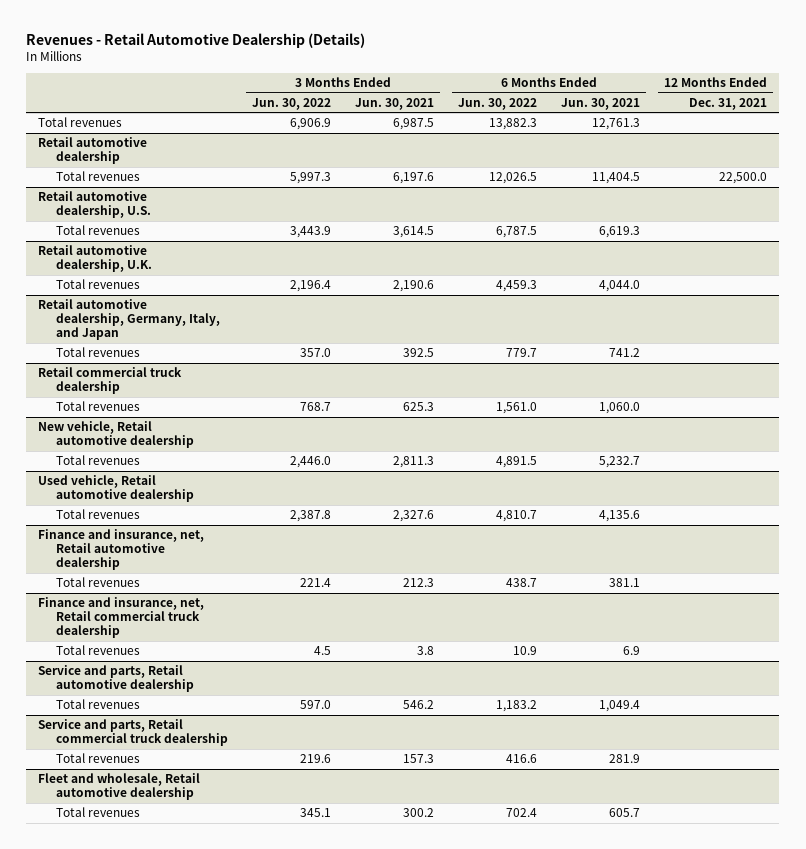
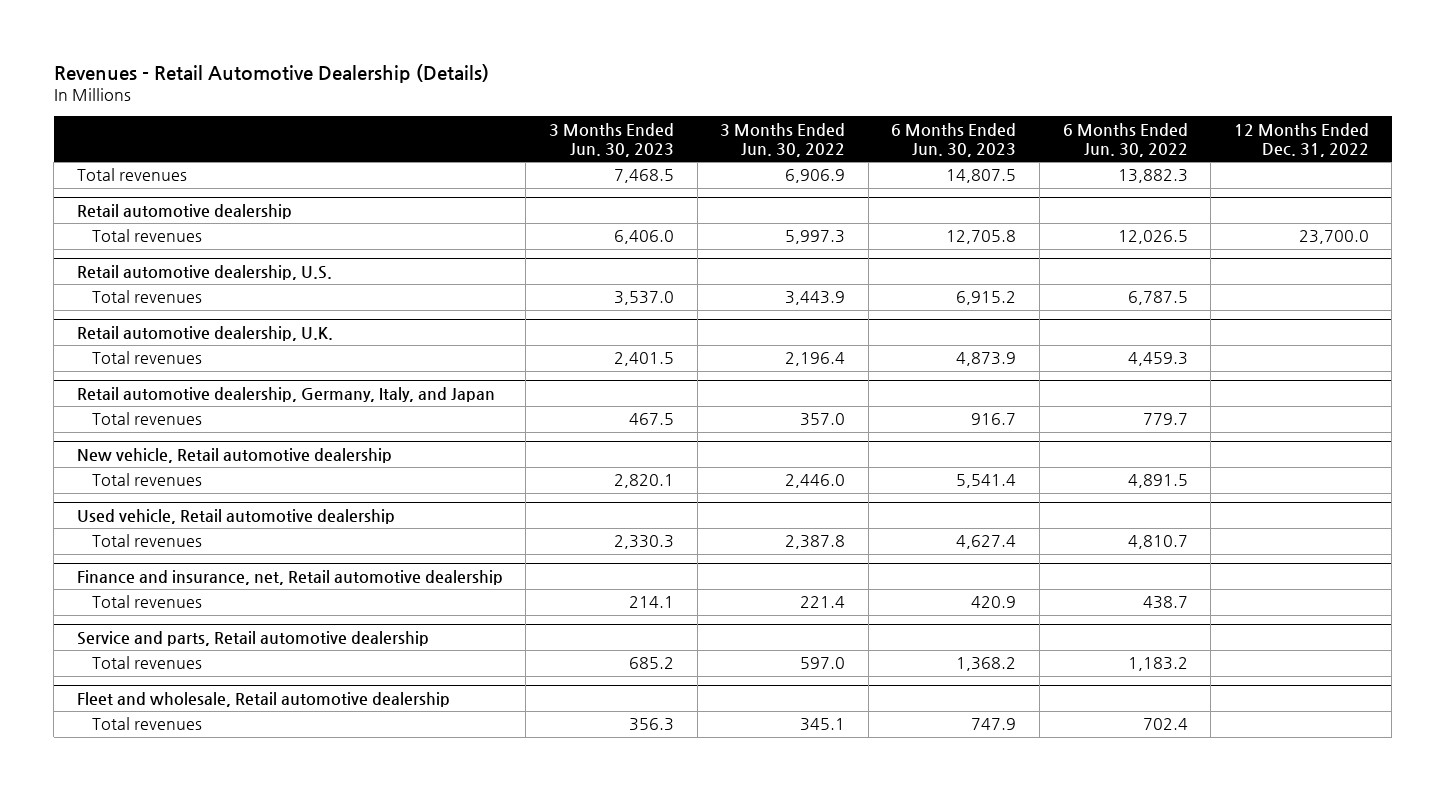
- | 3 Months Ended Jun. 30, 2022 | 3 Months Ended Jun. 30, 2021 | 6 Months Ended Jun. 30, 2022 | 6 Months Ended Jun. 30, 2021 | 12 Months Ended Dec. 31, 2021
+ | 3 Months Ended Jun. 30, 2023 | 3 Months Ended Jun. 30, 2022 | 6 Months Ended Jun. 30, 2023 | 6 Months Ended Jun. 30, 2022 | 12 Months Ended Dec. 31, 2022
- Retail commercial truck dealership
- Total revenues | 768.7 | 625.3 | 1,561.0 | 1,060.0 |
- Finance and insurance, net, Retail commercial truck dealership
- Total revenues | 4.5 | 3.8 | 10.9 | 6.9 |
- Service and parts, Retail commercial truck dealership
- Total revenues | 219.6 | 157.3 | 416.6 | 281.9 |

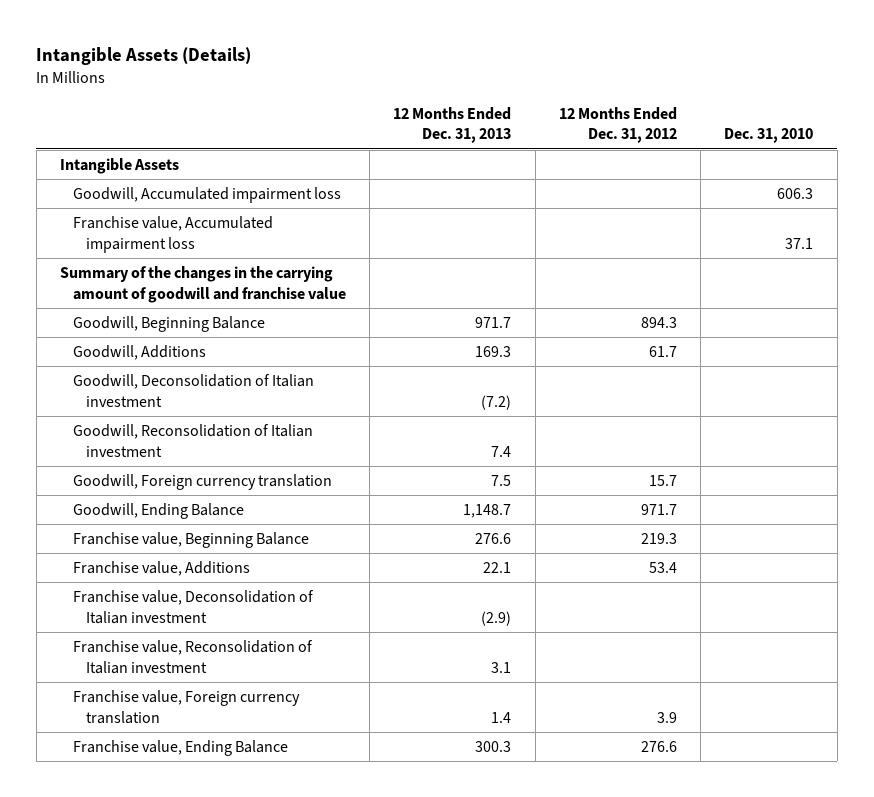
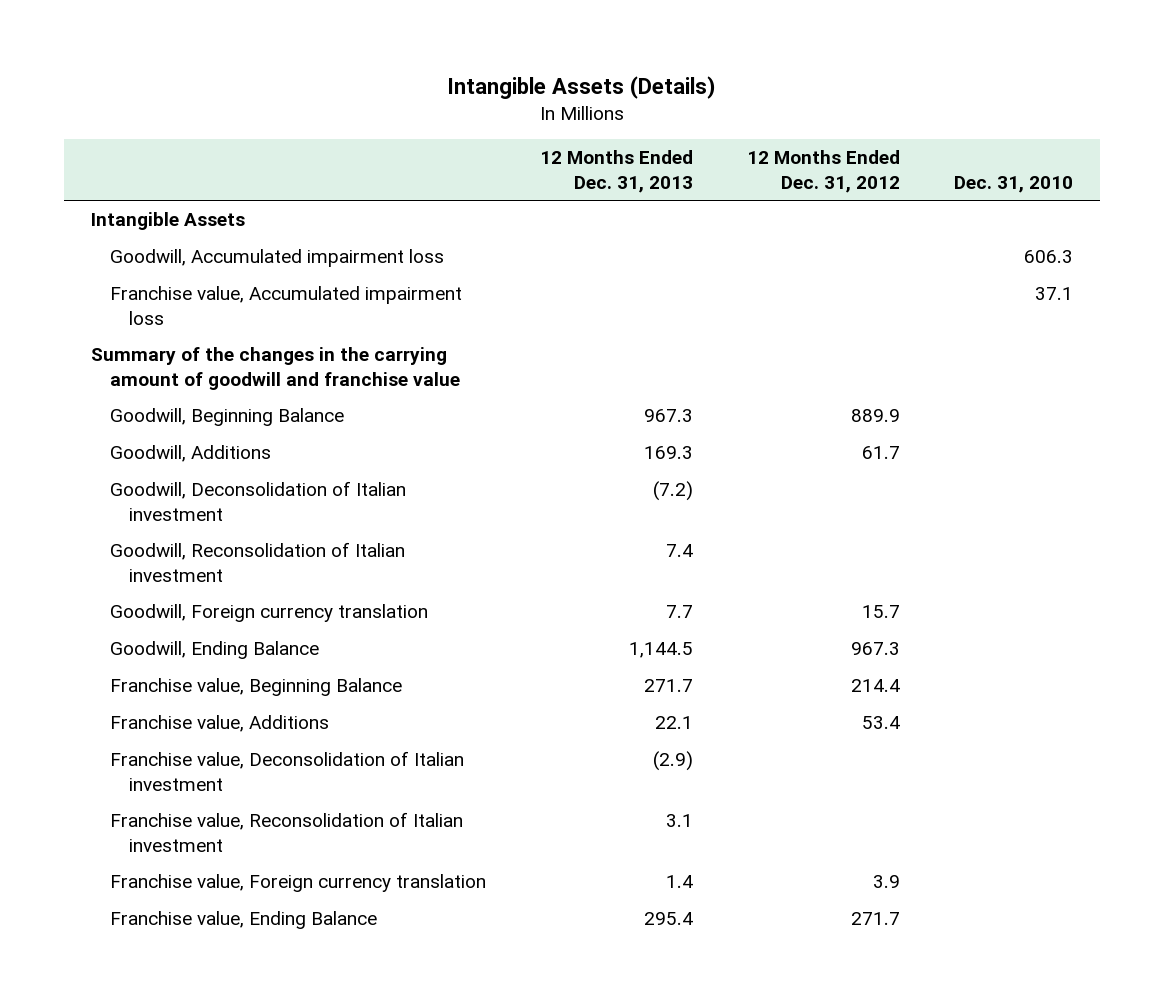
- Goodwill, Beginning Balance | 971.7 | 894.3 |
+ Goodwill, Beginning Balance | 967.3 | 889.9 |
- Goodwill, Foreign currency translation | 7.5 | 15.7 |
- Goodwill, Ending Balance | 1,148.7 | 971.7 |
- Franchise value, Beginning Balance | 276.6 | 219.3 |
+ Goodwill, Foreign currency translation | 7.7 | 15.7 |
+ Goodwill, Ending Balance | 1,144.5 | 967.3 |
+ Franchise value, Beginning Balance | 271.7 | 214.4 |
- Franchise value, Ending Balance | 300.3 | 276.6 |
+ Franchise value, Ending Balance | 295.4 | 271.7 |

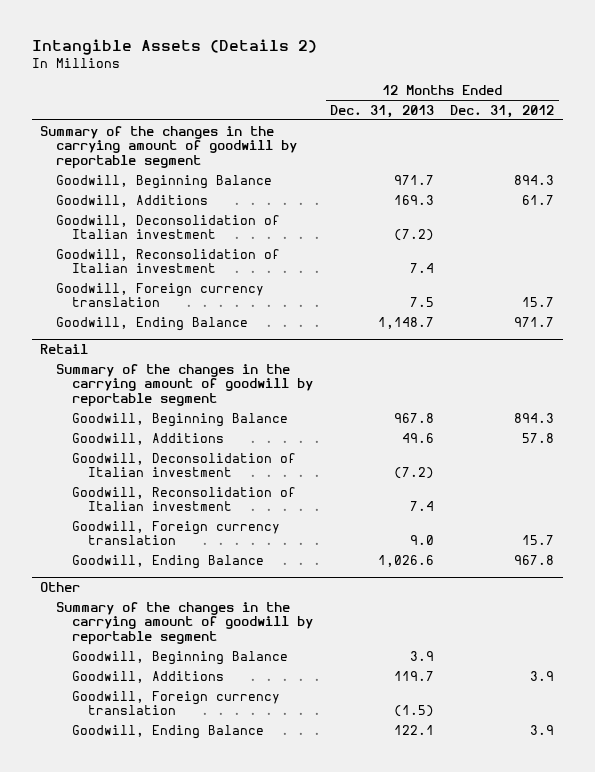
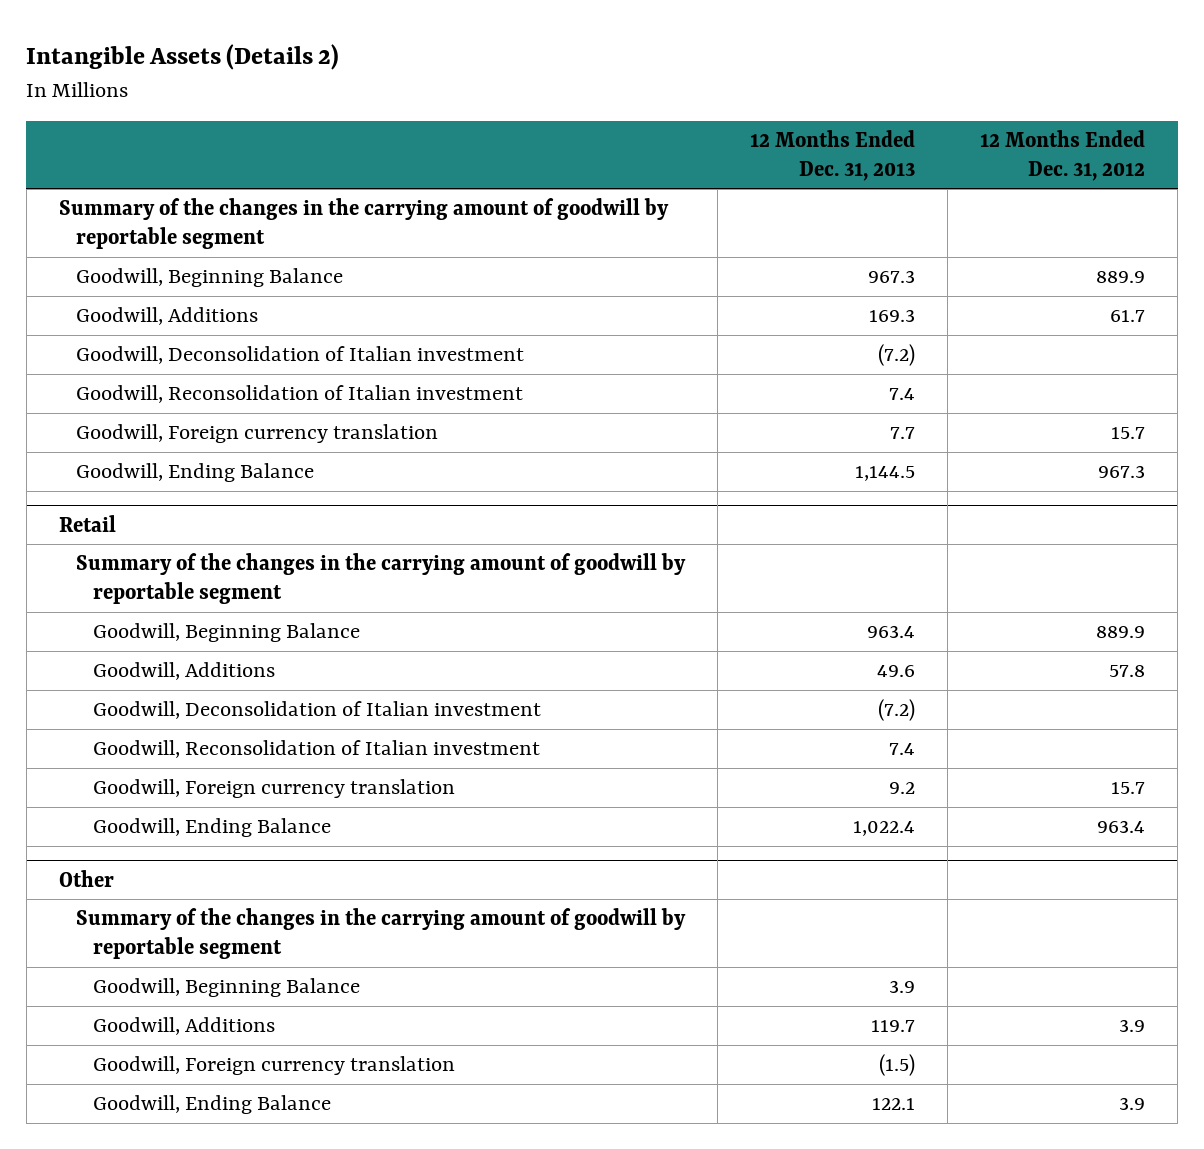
- Goodwill, Beginning Balance | 971.7 | 894.3
+ Goodwill, Beginning Balance | 967.3 | 889.9
- Goodwill, Foreign currency translation | 7.5 | 15.7
- Goodwill, Ending Balance | 1,148.7 | 971.7
+ Goodwill, Foreign currency translation | 7.7 | 15.7
+ Goodwill, Ending Balance | 1,144.5 | 967.3
@ Retail
- Goodwill, Beginning Balance | 967.8 | 894.3
+ Goodwill, Beginning Balance | 963.4 | 889.9
- Goodwill, Foreign currency translation | 9.0 | 15.7
- Goodwill, Ending Balance | 1,026.6 | 967.8
+ Goodwill, Foreign currency translation | 9.2 | 15.7
+ Goodwill, Ending Balance | 1,022.4 | 963.4

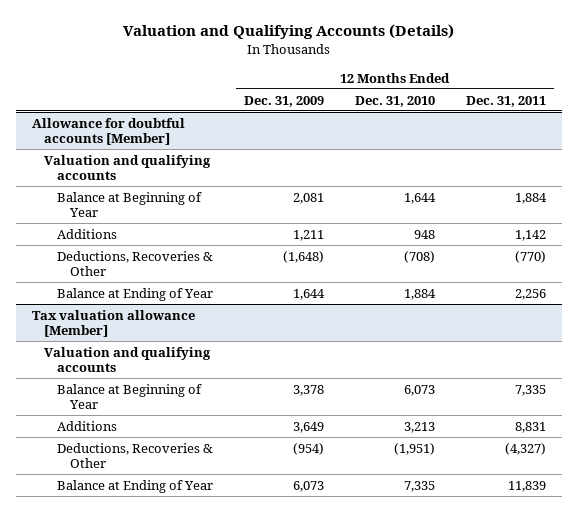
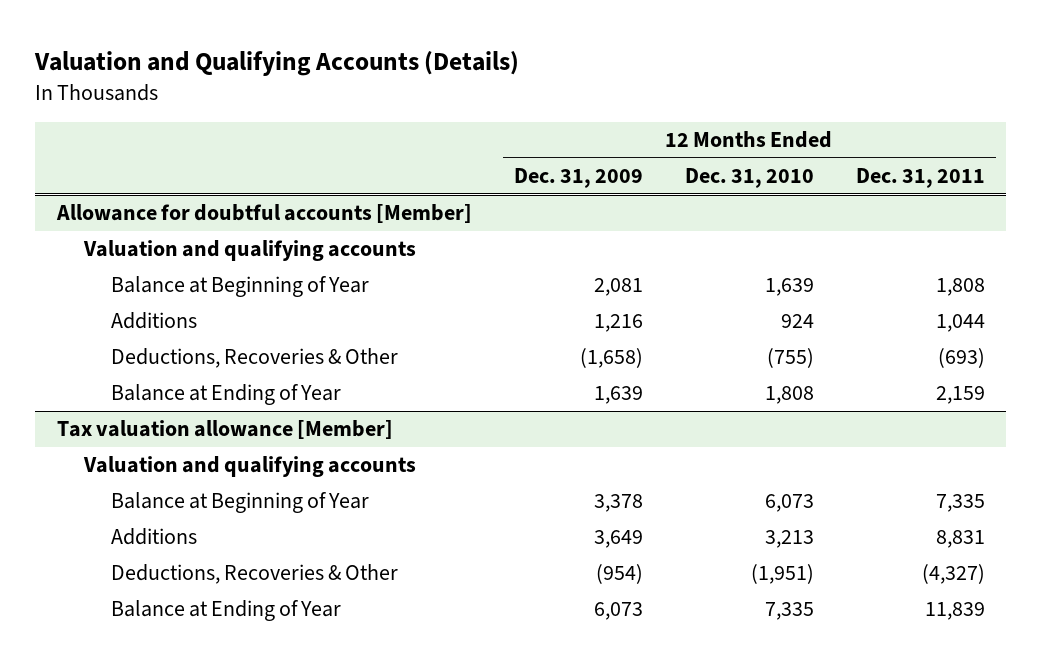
@ Allowance for doubtful accounts [Member]
- Balance at Beginning of Year | 2,081 | 1,644 | 1,884
- Additions | 1,211 | 948 | 1,142
- Deductions, Recoveries & Other | (1,648) | (708) | (770)
- Balance at Ending of Year | 1,644 | 1,884 | 2,256
+ Balance at Beginning of Year | 2,081 | 1,639 | 1,808
+ Additions | 1,216 | 924 | 1,044
+ Deductions, Recoveries & Other | (1,658) | (755) | (693)
+ Balance at Ending of Year | 1,639 | 1,808 | 2,159

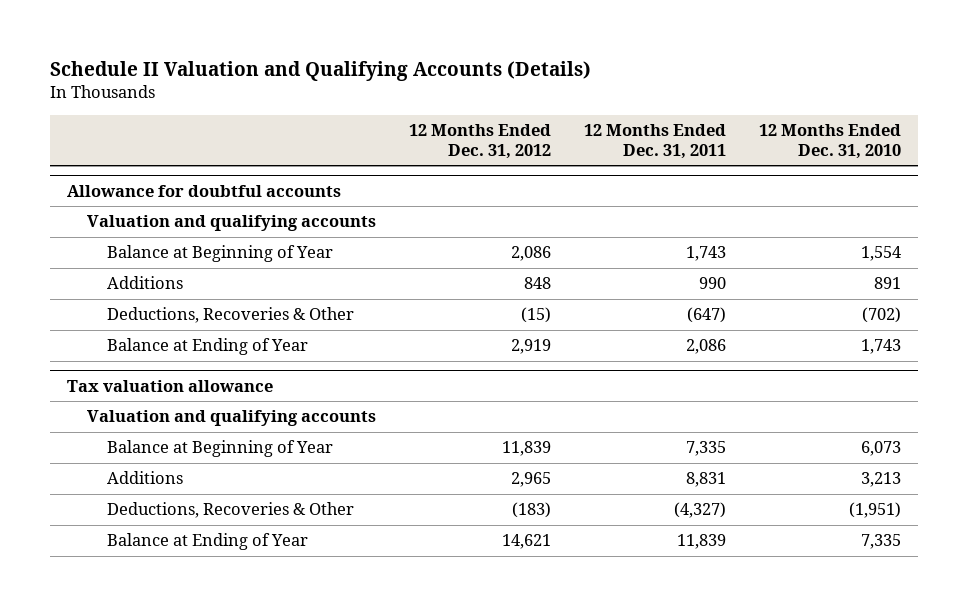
- Valuation and Qualifying Accounts (Details)
+ Schedule II Valuation and Qualifying Accounts (Details)
- | 12 Months Ended Dec. 31, 2009 | 12 Months Ended Dec. 31, 2010 | 12 Months Ended Dec. 31, 2011
+ | 12 Months Ended Dec. 31, 2012 | 12 Months Ended Dec. 31, 2011 | 12 Months Ended Dec. 31, 2010
- Allowance for doubtful accounts [Member]
+ Allowance for doubtful accounts
- Balance at Beginning of Year | 2,081 | 1,639 | 1,808
- Additions | 1,216 | 924 | 1,044
- Deductions, Recoveries & Other | (1,658) | (755) | (693)
- Balance at Ending of Year | 1,639 | 1,808 | 2,159
- Tax valuation allowance [Member]
+ Balance at Beginning of Year | 2,086 | 1,743 | 1,554
+ Additions | 848 | 990 | 891
+ Deductions, Recoveries & Other | (15) | (647) | (702)
+ Balance at Ending of Year | 2,919 | 2,086 | 1,743
+ Tax valuation allowance

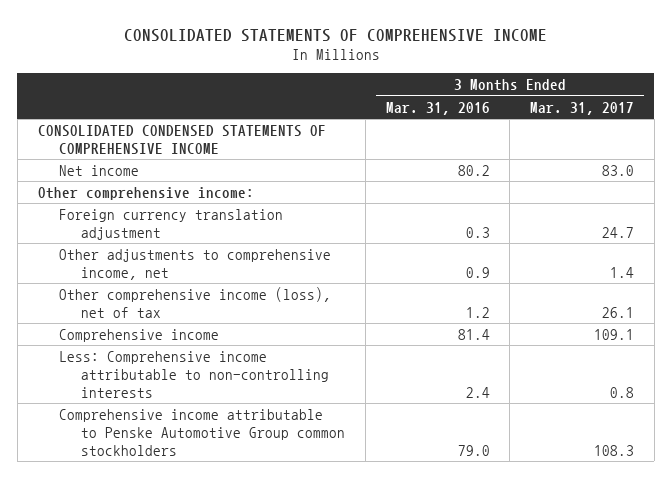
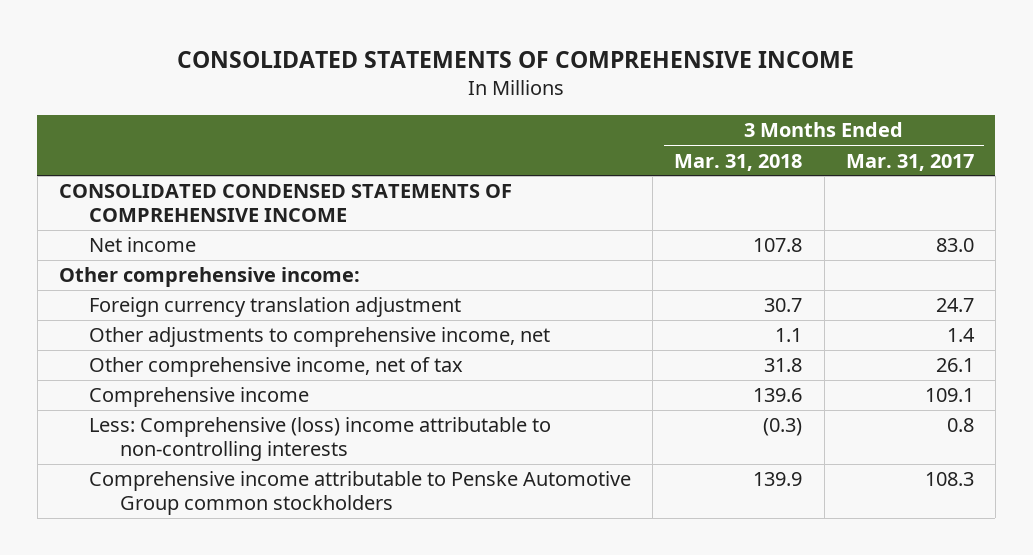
- | 3 Months Ended Mar. 31, 2016 | 3 Months Ended Mar. 31, 2017
+ | 3 Months Ended Mar. 31, 2018 | 3 Months Ended Mar. 31, 2017
- Other comprehensive income (loss), net of tax | 1.2 | 26.1
+ Other comprehensive income, net of tax | 31.8 | 26.1
- Less: Comprehensive income attributable to non-controlling interests | 2.4 | 0.8
+ Less: Comprehensive (loss) income attributable to non-controlling interests | (0.3) | 0.8

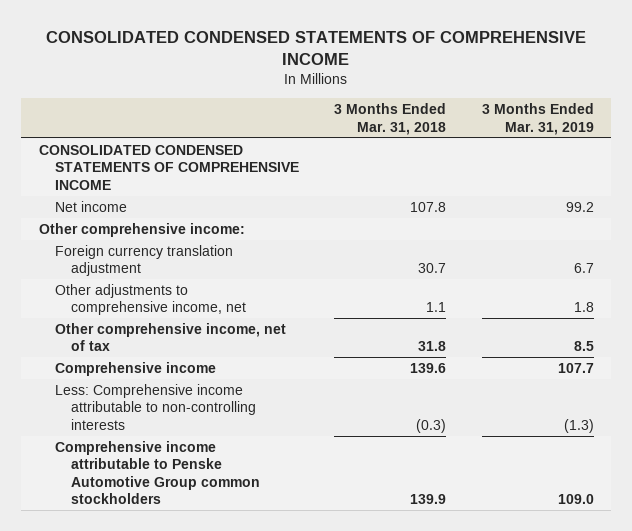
- CONSOLIDATED STATEMENTS OF COMPREHENSIVE INCOME
+ CONSOLIDATED CONDENSED STATEMENTS OF COMPREHENSIVE INCOME
- | 3 Months Ended Mar. 31, 2018 | 3 Months Ended Mar. 31, 2017
+ | 3 Months Ended Mar. 31, 2018 | 3 Months Ended Mar. 31, 2019
- Less: Comprehensive (loss) income attributable to non-controlling interests | (0.3) | 0.8
+ Less: Comprehensive income attributable to non-controlling interests | (0.3) | (1.3)

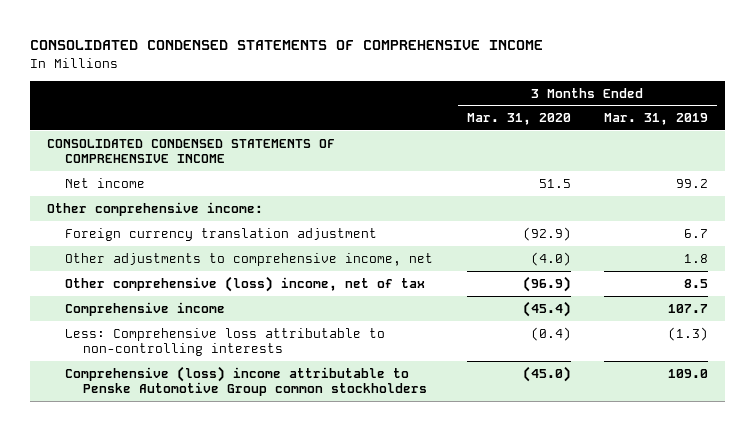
- | 3 Months Ended Mar. 31, 2018 | 3 Months Ended Mar. 31, 2019
+ | 3 Months Ended Mar. 31, 2020 | 3 Months Ended Mar. 31, 2019
- Other comprehensive income, net of tax | 31.8 | 8.5
+ Other comprehensive (loss) income, net of tax | (96.9) | 8.5
- Less: Comprehensive income attributable to non-controlling interests | (0.3) | (1.3)
- Comprehensive income attributable to Penske Automotive Group common stockholders | 139.9 | 109.0
+ Less: Comprehensive loss attributable to non-controlling interests | (0.4) | (1.3)
+ Comprehensive (loss) income attributable to Penske Automotive Group common stockholders | (45.0) | 109.0

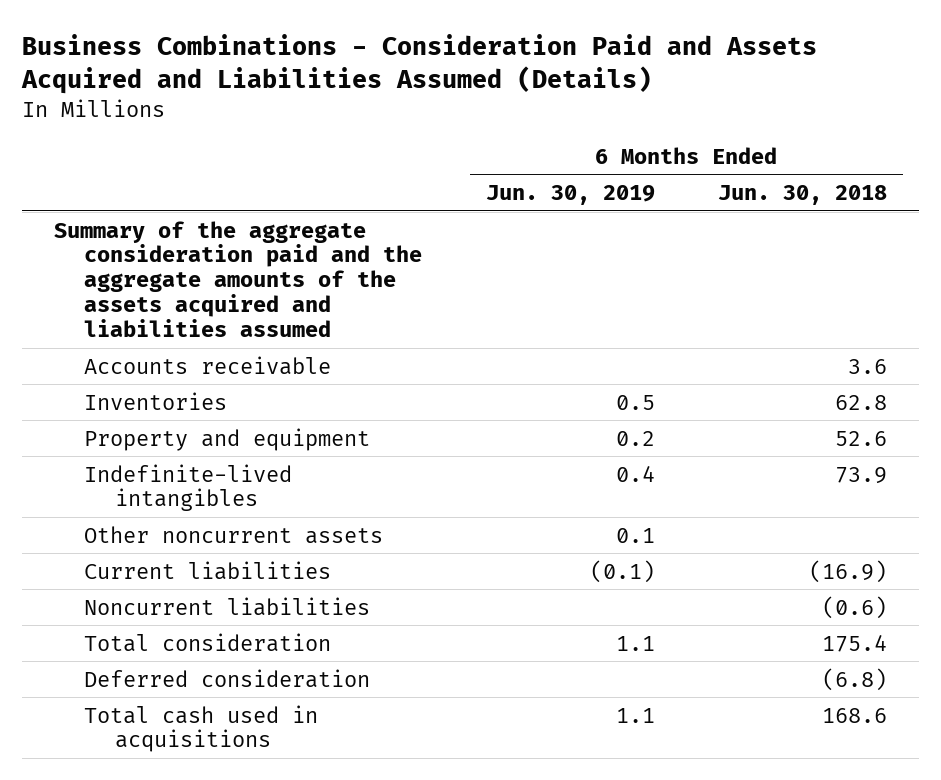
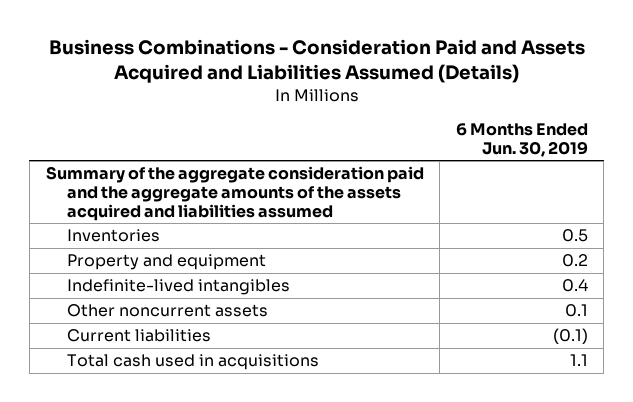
- | 6 Months Ended Jun. 30, 2019 | 6 Months Ended Jun. 30, 2018
+ | 6 Months Ended Jun. 30, 2019
- Accounts receivable | | 3.6
- Noncurrent liabilities | | (0.6)
- Total consideration | 1.1 | 175.4
- Deferred consideration | | (6.8)

